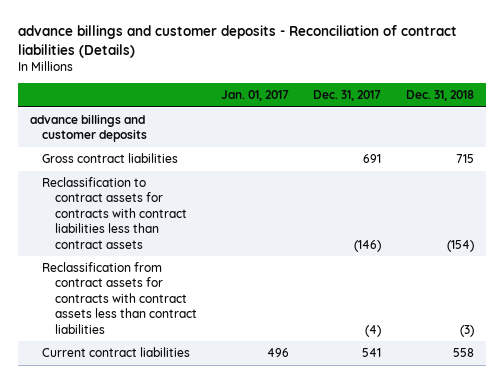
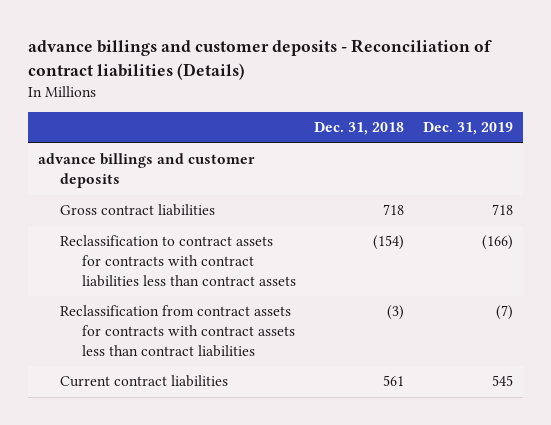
- | Jan. 01, 2017 | Dec. 31, 2017 | Dec. 31, 2018
+ | Dec. 31, 2018 | Dec. 31, 2019
- Gross contract liabilities | | 691 | 715
+ Gross contract liabilities | 718 | 718
- Current contract liabilities | 496 | 541 | 558
+ Current contract liabilities | 561 | 545

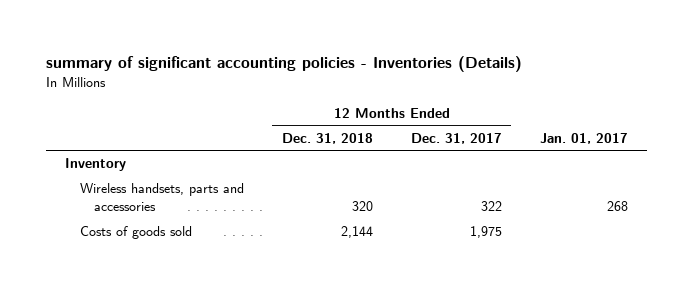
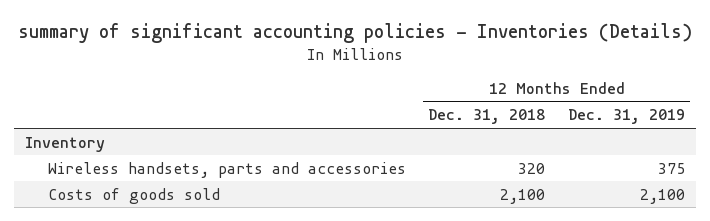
- | 12 Months Ended Dec. 31, 2018 | 12 Months Ended Dec. 31, 2017 | Jan. 01, 2017
+ | 12 Months Ended Dec. 31, 2018 | 12 Months Ended Dec. 31, 2019
- Costs of goods sold | 2,144 | 1,975 |
+ Costs of goods sold | 2,100 | 2,100

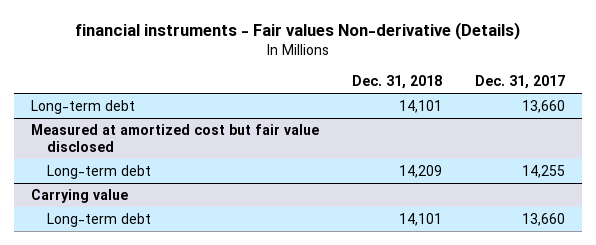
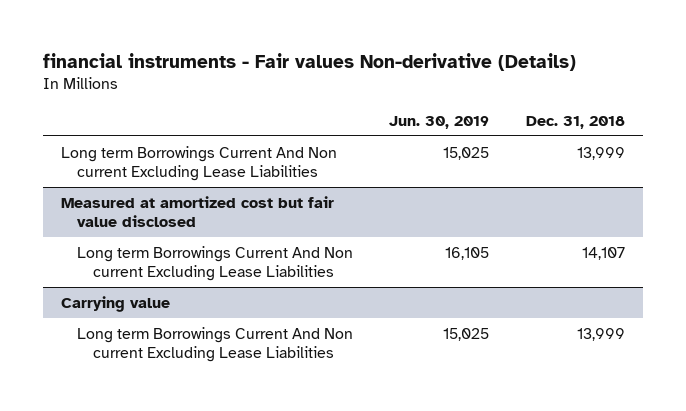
- | Dec. 31, 2018 | Dec. 31, 2017
+ | Jun. 30, 2019 | Dec. 31, 2018
- Long-term debt | 14,101 | 13,660
+ Long term Borrowings Current And Non current Excluding Lease Liabilities | 15,025 | 13,999
@ Measured at amortized cost but fair value disclosed
- Long-term debt | 14,209 | 14,255
+ Long term Borrowings Current And Non current Excluding Lease Liabilities | 16,105 | 14,107
@ Carrying value
- Long-term debt | 14,101 | 13,660
+ Long term Borrowings Current And Non current Excluding Lease Liabilities | 15,025 | 13,999

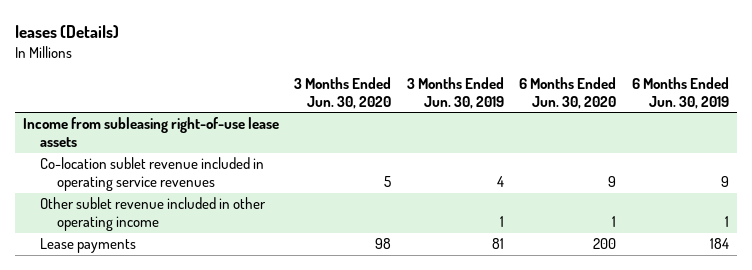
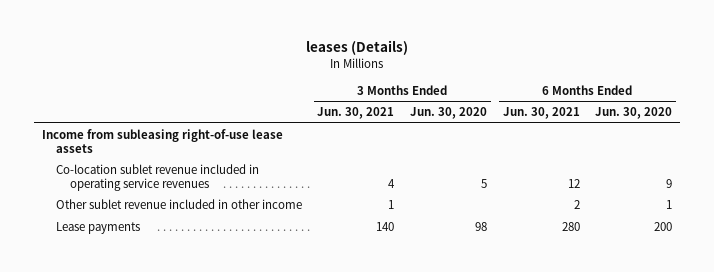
- | 3 Months Ended Jun. 30, 2020 | 3 Months Ended Jun. 30, 2019 | 6 Months Ended Jun. 30, 2020 | 6 Months Ended Jun. 30, 2019
+ | 3 Months Ended Jun. 30, 2021 | 3 Months Ended Jun. 30, 2020 | 6 Months Ended Jun. 30, 2021 | 6 Months Ended Jun. 30, 2020
- Other sublet revenue included in other operating income | | 1 | 1 | 1
+ Other sublet revenue included in other income | 1 | | 2 | 1

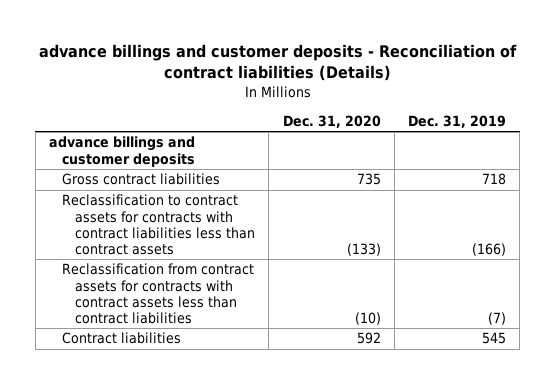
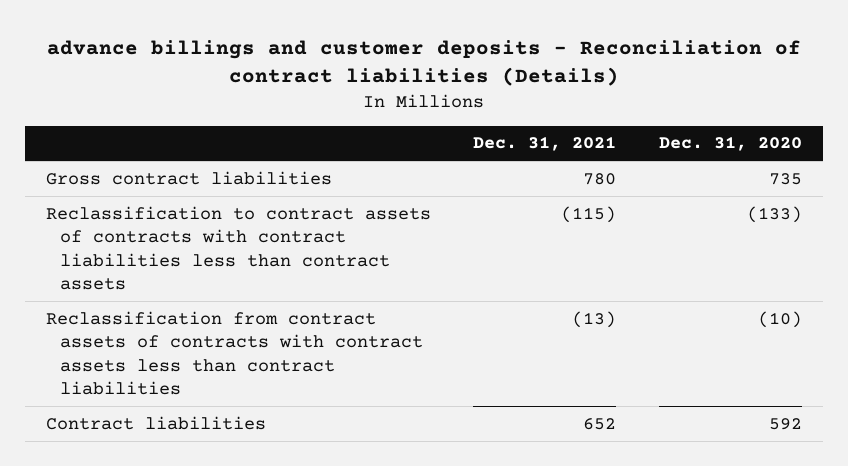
- | Dec. 31, 2020 | Dec. 31, 2019
+ | Dec. 31, 2021 | Dec. 31, 2020
- advance billings and customer deposits
- Reclassification to contract assets for contracts with contract liabilities less than contract assets | (133) | (166)
- Reclassification from contract assets for contracts with contract assets less than contract liabilities | (10) | (7)
+ Reclassification to contract assets of contracts with contract liabilities less than contract assets | (115) | (133)
+ Reclassification from contract assets of contracts with contract assets less than contract liabilities | (13) | (10)

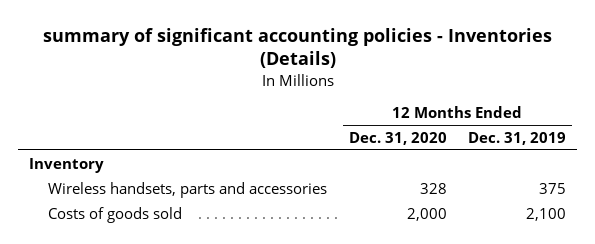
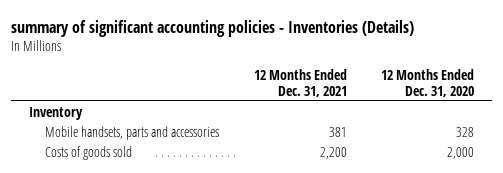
- | 12 Months Ended Dec. 31, 2020 | 12 Months Ended Dec. 31, 2019
+ | 12 Months Ended Dec. 31, 2021 | 12 Months Ended Dec. 31, 2020
- Wireless handsets, parts and accessories | 328 | 375
+ Mobile handsets, parts and accessories | 381 | 328

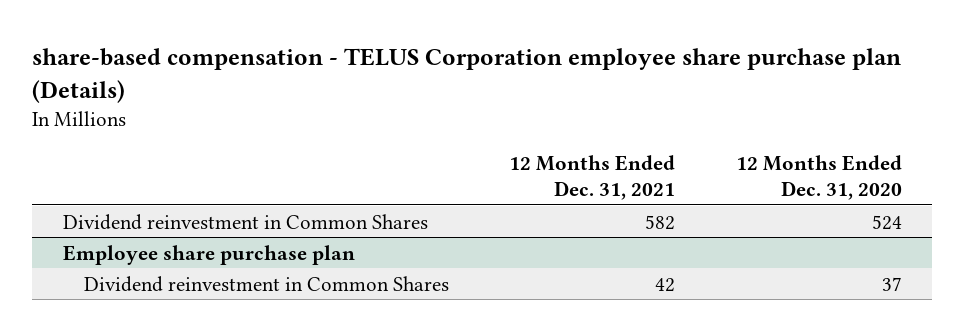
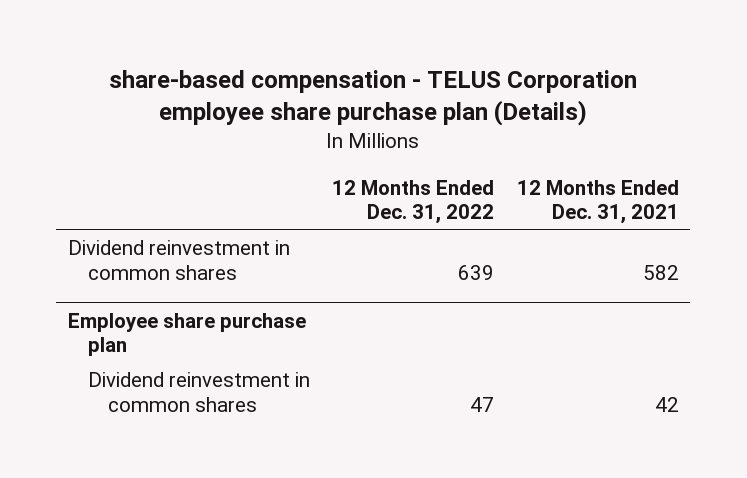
- | 12 Months Ended Dec. 31, 2021 | 12 Months Ended Dec. 31, 2020
+ | 12 Months Ended Dec. 31, 2022 | 12 Months Ended Dec. 31, 2021
- Dividend reinvestment in Common Shares | 582 | 524
+ Dividend reinvestment in common shares | 639 | 582
@ Employee share purchase plan
- Dividend reinvestment in Common Shares | 42 | 37
+ Dividend reinvestment in common shares | 47 | 42

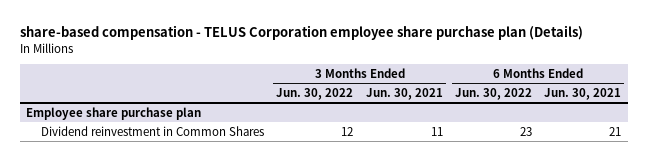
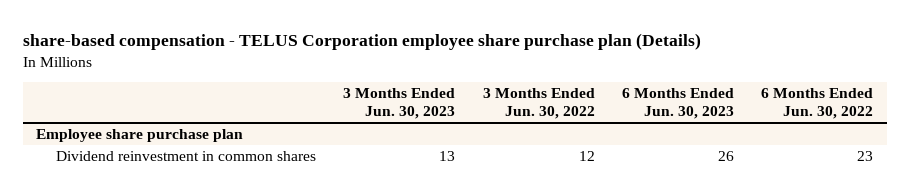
- | 3 Months Ended Jun. 30, 2022 | 3 Months Ended Jun. 30, 2021 | 6 Months Ended Jun. 30, 2022 | 6 Months Ended Jun. 30, 2021
+ | 3 Months Ended Jun. 30, 2023 | 3 Months Ended Jun. 30, 2022 | 6 Months Ended Jun. 30, 2023 | 6 Months Ended Jun. 30, 2022
@ Employee share purchase plan
- Dividend reinvestment in Common Shares | 12 | 11 | 23 | 21
+ Dividend reinvestment in common shares | 13 | 12 | 26 | 23

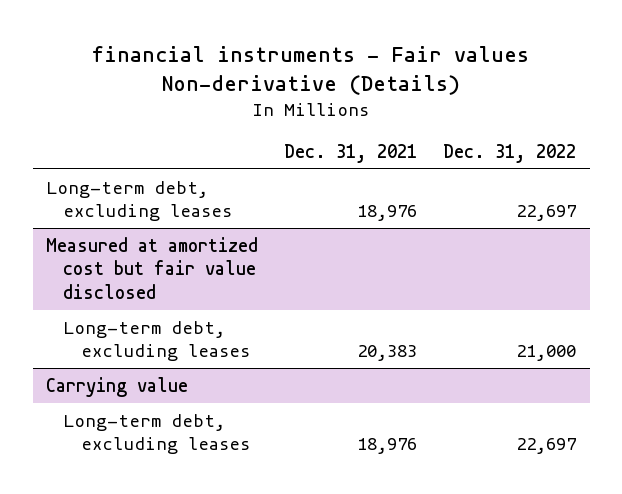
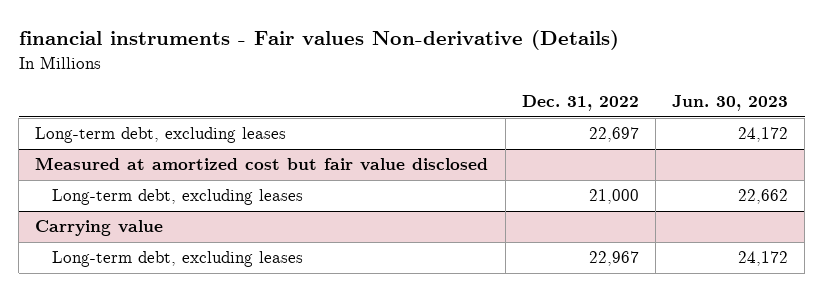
- | Dec. 31, 2021 | Dec. 31, 2022
+ | Dec. 31, 2022 | Jun. 30, 2023
@ Carrying value
- Long-term debt, excluding leases | 18,976 | 22,697
+ Long-term debt, excluding leases | 22,967 | 24,172

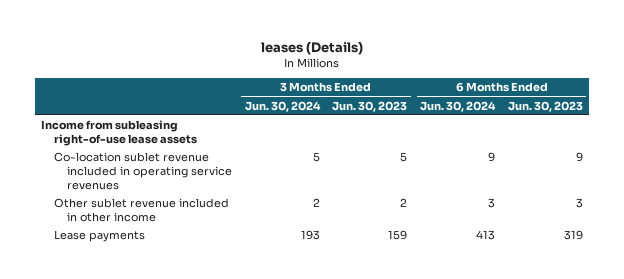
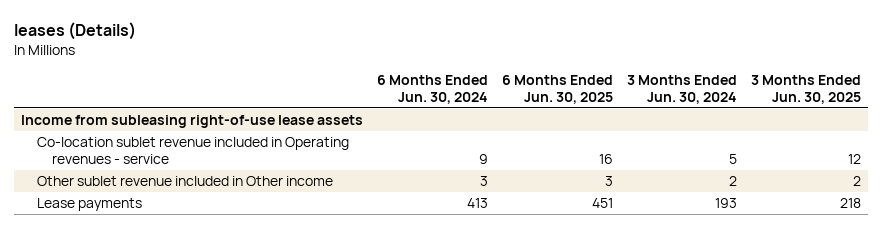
- | 3 Months Ended Jun. 30, 2024 | 3 Months Ended Jun. 30, 2023 | 6 Months Ended Jun. 30, 2024 | 6 Months Ended Jun. 30, 2023
+ | 6 Months Ended Jun. 30, 2024 | 6 Months Ended Jun. 30, 2025 | 3 Months Ended Jun. 30, 2024 | 3 Months Ended Jun. 30, 2025
- Co-location sublet revenue included in operating service revenues | 5 | 5 | 9 | 9
- Other sublet revenue included in other income | 2 | 2 | 3 | 3
+ Co-location sublet revenue included in Operating revenues - service | 9 | 16 | 5 | 12
+ Other sublet revenue included in Other income | 3 | 3 | 2 | 2

